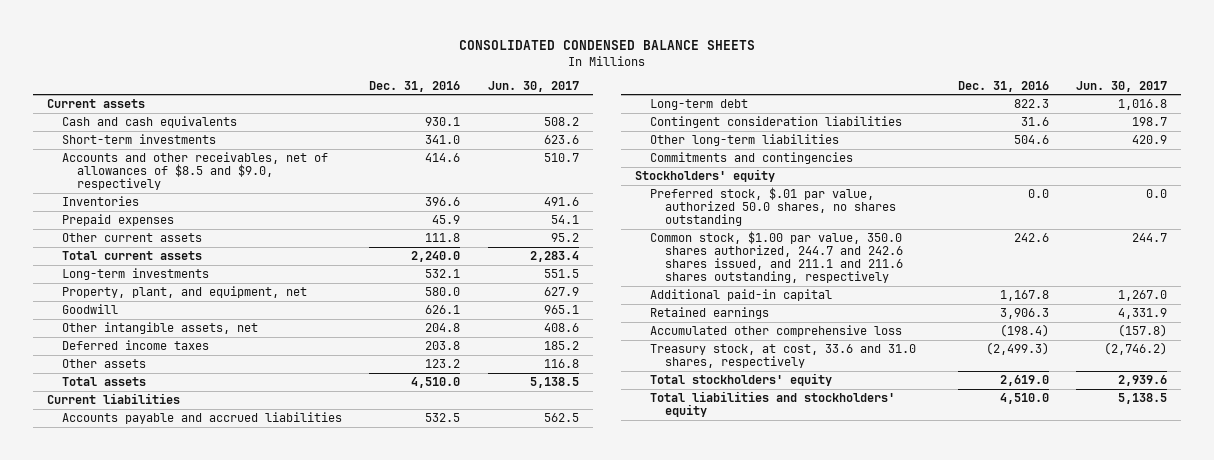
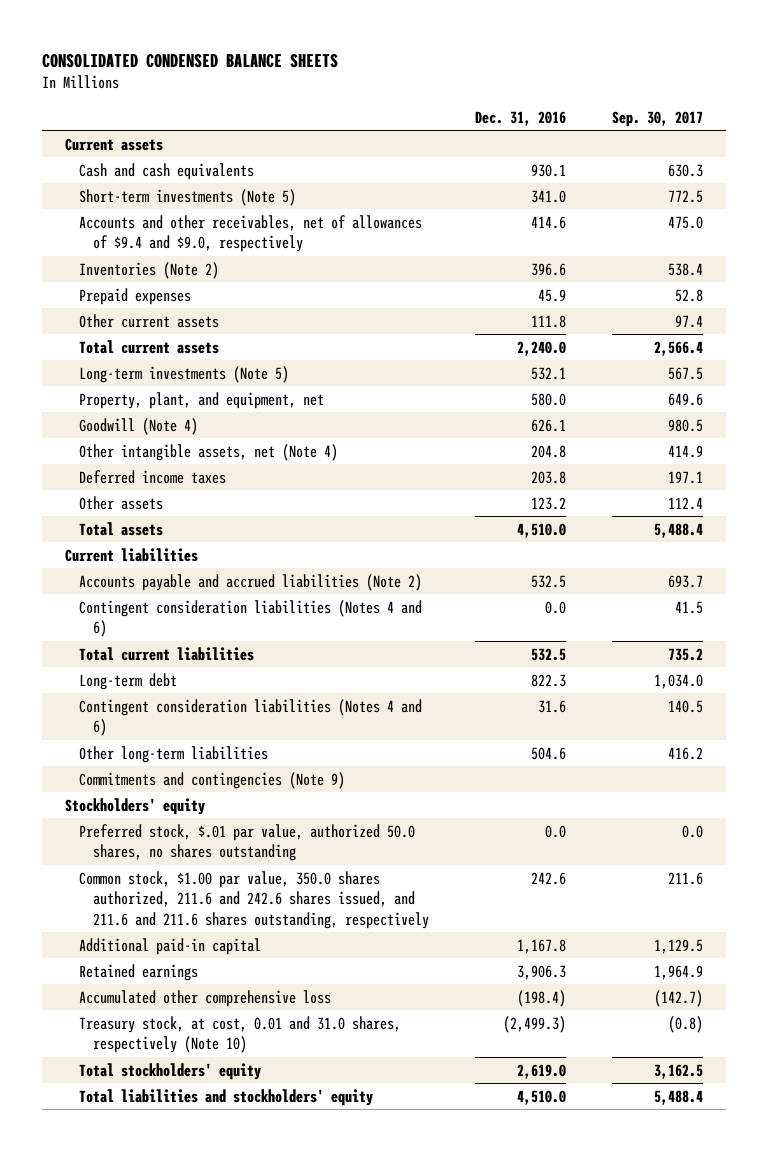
- | Dec. 31, 2016 | Jun. 30, 2017
+ | Dec. 31, 2016 | Sep. 30, 2017
- Short-term investments | 341.0 | 623.6
- Accounts and other receivables, net of allowances of $8.5 and $9.0, respectively | 414.6 | 510.7
- Inventories | 396.6 | 491.6
+ Short-term investments (Note 5) | 341.0 | 772.5
+ Accounts and other receivables, net of allowances of $9.4 and $9.0, respectively | 414.6 | 475.0
+ Inventories (Note 2) | 396.6 | 538.4
- Long-term investments | 532.1 | 551.5
+ Long-term investments (Note 5) | 532.1 | 567.5
- Goodwill | 626.1 | 965.1
- Other intangible assets, net | 204.8 | 408.6
+ Goodwill (Note 4) | 626.1 | 980.5
+ Other intangible assets, net (Note 4) | 204.8 | 414.9
- Accounts payable and accrued liabilities | 532.5 | 562.5
+ Accounts payable and accrued liabilities (Note 2) | 532.5 | 693.7
+ Contingent consideration liabilities (Notes 4 and 6) | 0.0 | 41.5
+ Total current liabilities | 532.5 | 735.2
- Contingent consideration liabilities | 31.6 | 198.7
+ Contingent consideration liabilities (Notes 4 and 6) | 31.6 | 140.5
- Commitments and contingencies
+ Commitments and contingencies (Note 9)
- Common stock, $1.00 par value, 350.0 shares authorized, 244.7 and 242.6 shares issued, and 211.1 and 211.6 shares outstanding, respectively | 242.6 | 244.7
+ Common stock, $1.00 par value, 350.0 shares authorized, 211.6 and 242.6 shares issued, and 211.6 and 211.6 shares outstanding, respectively | 242.6 | 211.6
- Treasury stock, at cost, 33.6 and 31.0 shares, respectively | (2,499.3) | (2,746.2)
+ Treasury stock, at cost, 0.01 and 31.0 shares, respectively (Note 10) | (2,499.3) | (0.8)

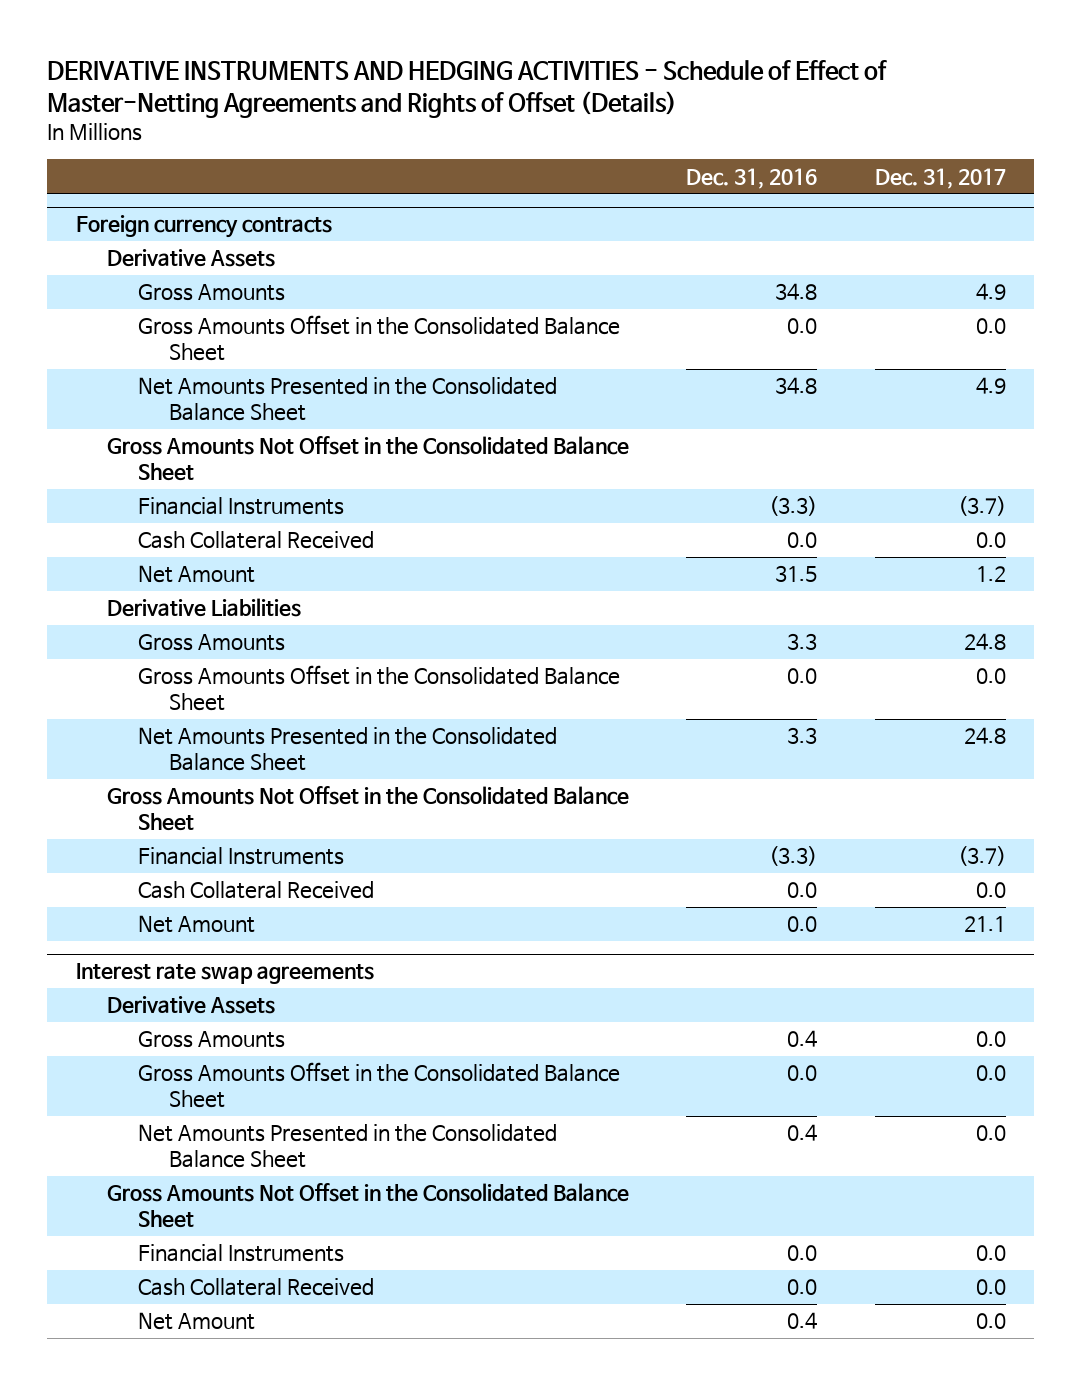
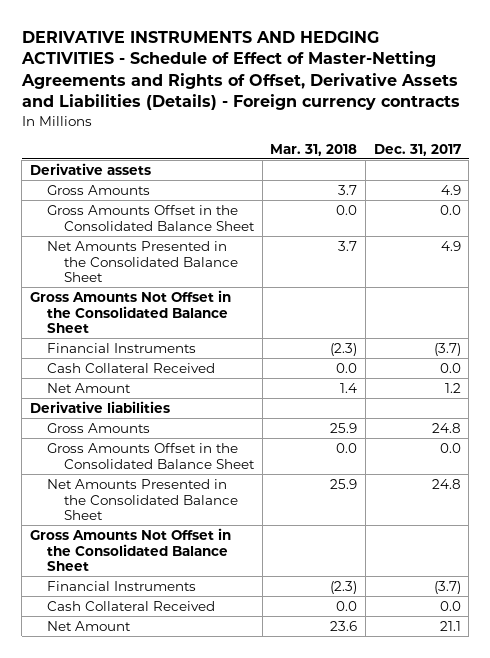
- DERIVATIVE INSTRUMENTS AND HEDGING ACTIVITIES - Schedule of Effect of Master-Netting Agreements and Rights of Offset (Details)
+ DERIVATIVE INSTRUMENTS AND HEDGING ACTIVITIES - Schedule of Effect of Master-Netting Agreements and Rights of Offset, Derivative Assets and Liabilities (Details) - Foreign currency contracts
- | Dec. 31, 2016 | Dec. 31, 2017
+ | Mar. 31, 2018 | Dec. 31, 2017
- Foreign currency contracts
- Derivative Assets
+ Derivative assets
- Derivative Liabilities
+ Derivative liabilities
- Interest rate swap agreements
- Derivative Assets
- Gross Amounts | 0.4 | 0.0
- Gross Amounts Offset in the Consolidated Balance Sheet | 0.0 | 0.0
- Net Amounts Presented in the Consolidated Balance Sheet | 0.4 | 0.0
- Gross Amounts Not Offset in the Consolidated Balance Sheet
- Financial Instruments | 0.0 | 0.0
- Cash Collateral Received | 0.0 | 0.0
- Net Amount | 0.4 | 0.0

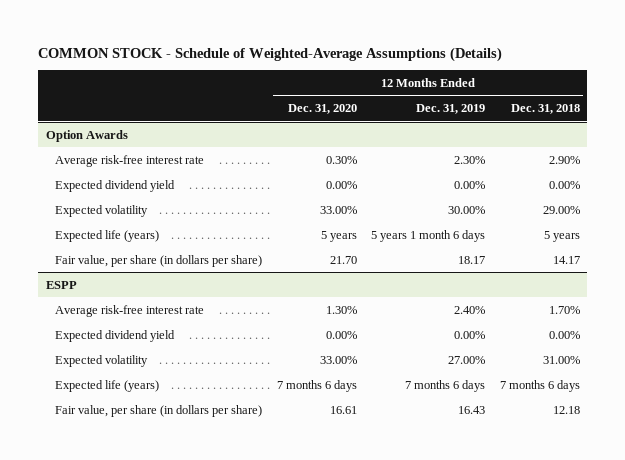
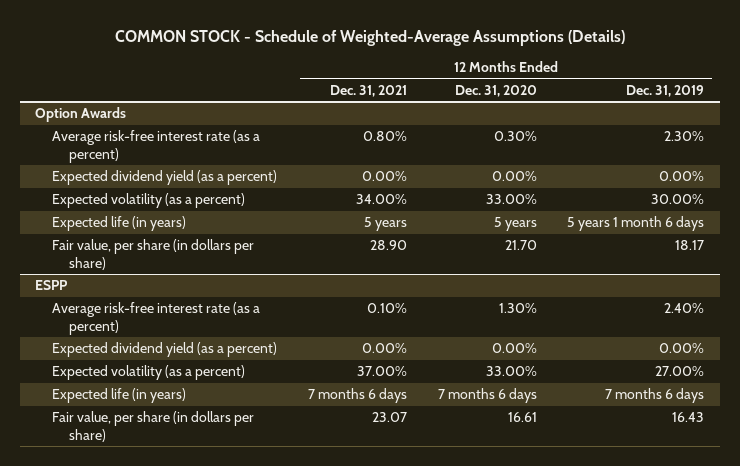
- | 12 Months Ended Dec. 31, 2020 | 12 Months Ended Dec. 31, 2019 | 12 Months Ended Dec. 31, 2018
+ | 12 Months Ended Dec. 31, 2021 | 12 Months Ended Dec. 31, 2020 | 12 Months Ended Dec. 31, 2019
@ Option Awards
- Average risk-free interest rate | 0.30% | 2.30% | 2.90%
- Expected dividend yield | 0.00% | 0.00% | 0.00%
- Expected volatility | 33.00% | 30.00% | 29.00%
- Expected life (years) | 5 years | 5 years 1 month 6 days | 5 years
+ Average risk-free interest rate (as a percent) | 0.80% | 0.30% | 2.30%
+ Expected dividend yield (as a percent) | 0.00% | 0.00% | 0.00%
+ Expected volatility (as a percent) | 34.00% | 33.00% | 30.00%
+ Expected life (in years) | 5 years | 5 years | 5 years 1 month 6 days
@ ESPP
- Average risk-free interest rate | 1.30% | 2.40% | 1.70%
- Expected dividend yield | 0.00% | 0.00% | 0.00%
- Expected volatility | 33.00% | 27.00% | 31.00%
- Expected life (years) | 7 months 6 days | 7 months 6 days | 7 months 6 days
+ Average risk-free interest rate (as a percent) | 0.10% | 1.30% | 2.40%
+ Expected dividend yield (as a percent) | 0.00% | 0.00% | 0.00%
+ Expected volatility (as a percent) | 37.00% | 33.00% | 27.00%
+ Expected life (in years) | 7 months 6 days | 7 months 6 days | 7 months 6 days

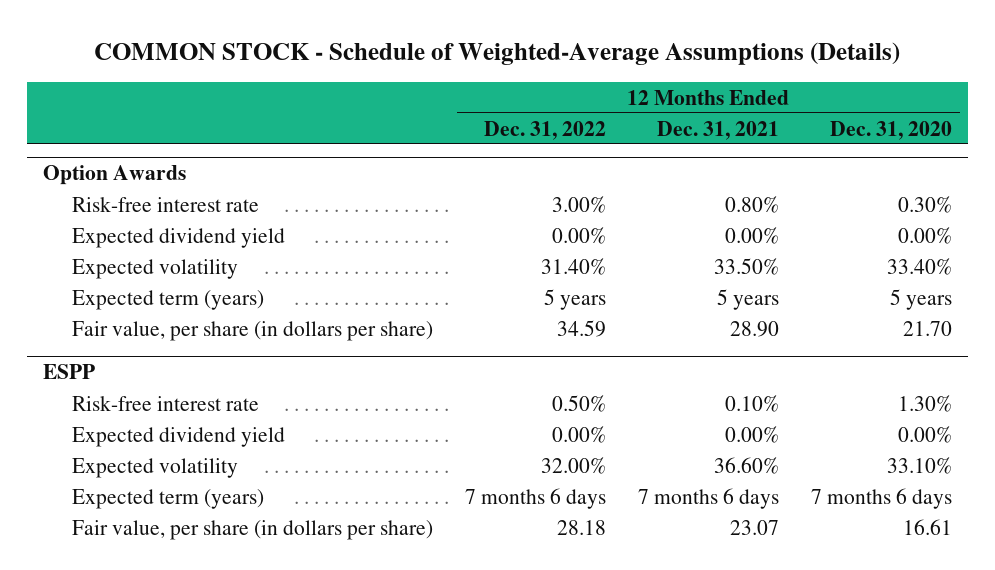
- | 12 Months Ended Dec. 31, 2021 | 12 Months Ended Dec. 31, 2020 | 12 Months Ended Dec. 31, 2019
+ | 12 Months Ended Dec. 31, 2022 | 12 Months Ended Dec. 31, 2021 | 12 Months Ended Dec. 31, 2020
@ Option Awards
- Average risk-free interest rate (as a percent) | 0.80% | 0.30% | 2.30%
- Expected dividend yield (as a percent) | 0.00% | 0.00% | 0.00%
- Expected volatility (as a percent) | 34.00% | 33.00% | 30.00%
- Expected life (in years) | 5 years | 5 years | 5 years 1 month 6 days
+ Risk-free interest rate | 3.00% | 0.80% | 0.30%
+ Expected dividend yield | 0.00% | 0.00% | 0.00%
+ Expected volatility | 31.40% | 33.50% | 33.40%
+ Expected term (years) | 5 years | 5 years | 5 years
@ ESPP
- Average risk-free interest rate (as a percent) | 0.10% | 1.30% | 2.40%
- Expected dividend yield (as a percent) | 0.00% | 0.00% | 0.00%
- Expected volatility (as a percent) | 37.00% | 33.00% | 27.00%
- Expected life (in years) | 7 months 6 days | 7 months 6 days | 7 months 6 days
+ Risk-free interest rate | 0.50% | 0.10% | 1.30%
+ Expected dividend yield | 0.00% | 0.00% | 0.00%
+ Expected volatility | 32.00% | 36.60% | 33.10%
+ Expected term (years) | 7 months 6 days | 7 months 6 days | 7 months 6 days

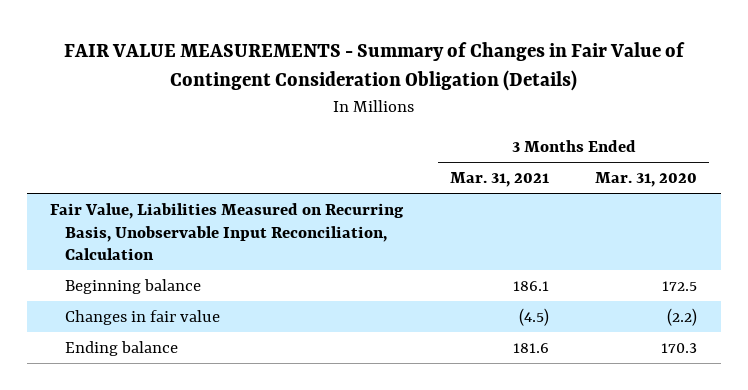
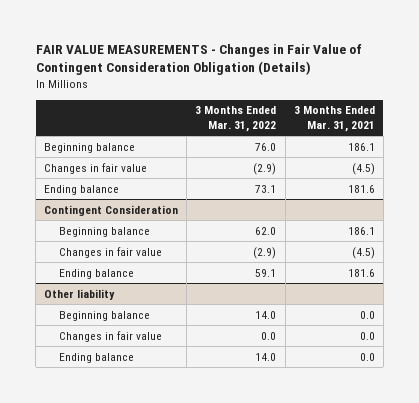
- FAIR VALUE MEASUREMENTS - Summary of Changes in Fair Value of Contingent Consideration Obligation (Details)
+ FAIR VALUE MEASUREMENTS - Changes in Fair Value of Contingent Consideration Obligation (Details)
- | 3 Months Ended Mar. 31, 2021 | 3 Months Ended Mar. 31, 2020
+ | 3 Months Ended Mar. 31, 2022 | 3 Months Ended Mar. 31, 2021
- Fair Value, Liabilities Measured on Recurring Basis, Unobservable Input Reconciliation, Calculation
+ Contingent Consideration
+ Beginning balance | 62.0 | 186.1
+ Changes in fair value | (2.9) | (4.5)
+ Ending balance | 59.1 | 181.6
+ Other liability
+ Beginning balance | 14.0 | 0.0
+ Changes in fair value | 0.0 | 0.0
+ Ending balance | 14.0 | 0.0

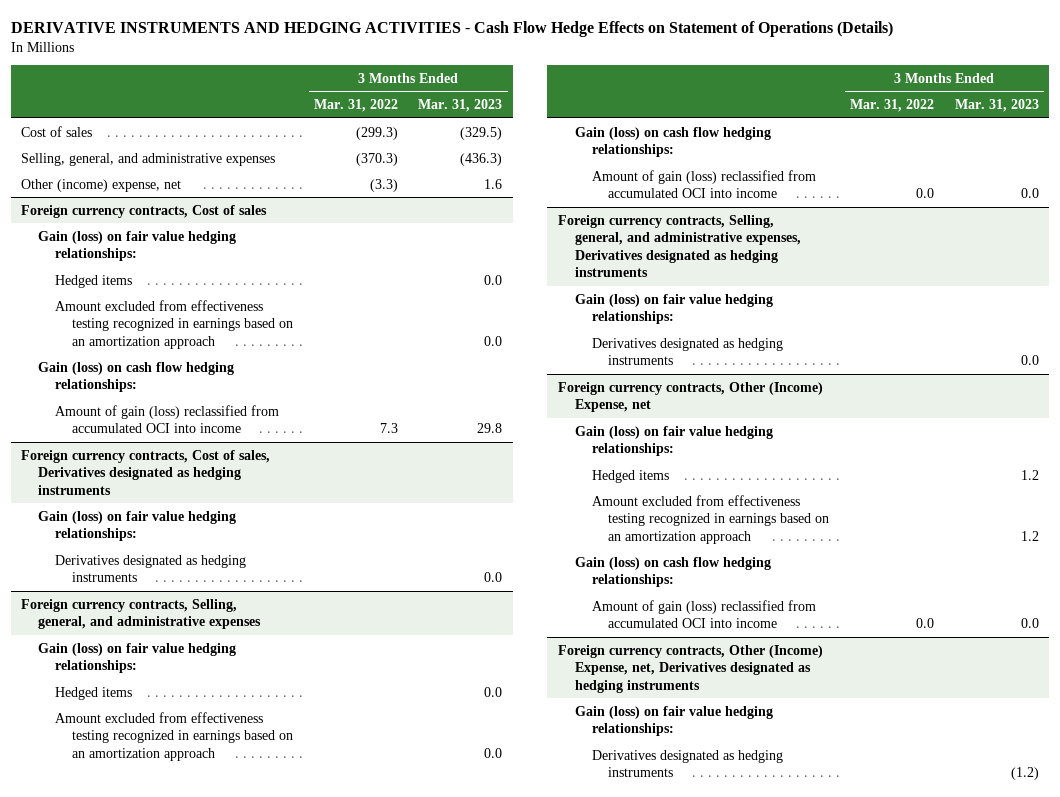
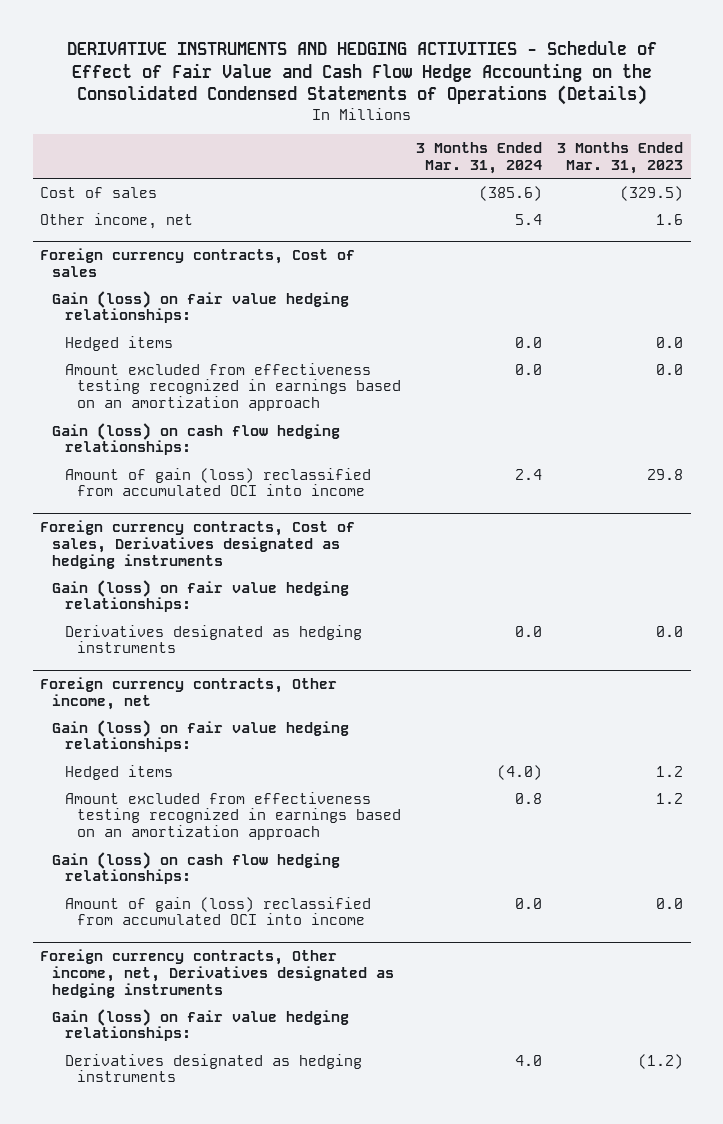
- DERIVATIVE INSTRUMENTS AND HEDGING ACTIVITIES - Cash Flow Hedge Effects on Statement of Operations (Details)
+ DERIVATIVE INSTRUMENTS AND HEDGING ACTIVITIES - Schedule of Effect of Fair Value and Cash Flow Hedge Accounting on the Consolidated Condensed Statements of Operations (Details)
- | 3 Months Ended Mar. 31, 2022 | 3 Months Ended Mar. 31, 2023
+ | 3 Months Ended Mar. 31, 2024 | 3 Months Ended Mar. 31, 2023
- Selling, general, and administrative expenses | (370.3) | (436.3)
- Other (income) expense, net | (3.3) | 1.6
+ Other income, net | 5.4 | 1.6
- Foreign currency contracts, Selling, general, and administrative expenses
- Gain (loss) on fair value hedging relationships:
- Hedged items | | 0.0
- Amount excluded from effectiveness testing recognized in earnings based on an amortization approach | | 0.0
- Gain (loss) on cash flow hedging relationships:
- Amount of gain (loss) reclassified from accumulated OCI into income | 0.0 | 0.0
- Foreign currency contracts, Selling, general, and administrative expenses, Derivatives designated as hedging instruments
- Gain (loss) on fair value hedging relationships:
- Derivatives designated as hedging instruments | | 0.0
- Foreign currency contracts, Other (Income) Expense, net
+ Foreign currency contracts, Other income, net
- Foreign currency contracts, Other (Income) Expense, net, Derivatives designated as hedging instruments
+ Foreign currency contracts, Other income, net, Derivatives designated as hedging instruments

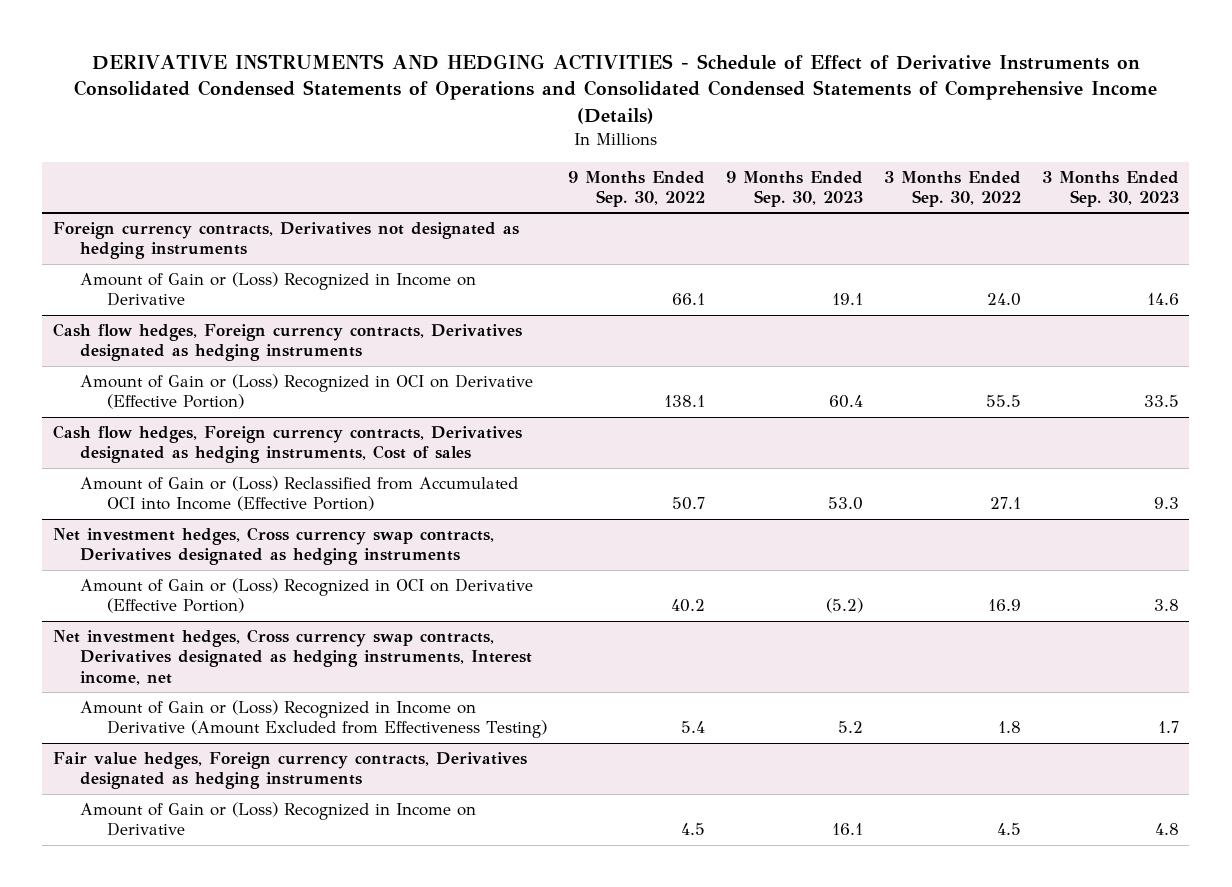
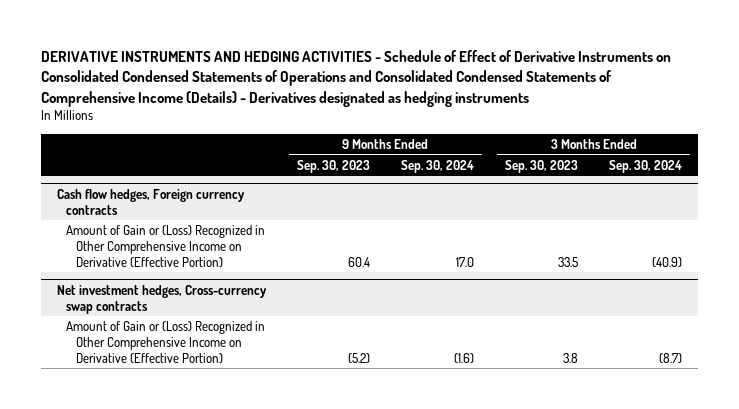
- DERIVATIVE INSTRUMENTS AND HEDGING ACTIVITIES - Schedule of Effect of Derivative Instruments on Consolidated Condensed Statements of Operations and Consolidated Condensed Statements of Comprehensive Income (Details)
+ DERIVATIVE INSTRUMENTS AND HEDGING ACTIVITIES - Schedule of Effect of Derivative Instruments on Consolidated Condensed Statements of Operations and Consolidated Condensed Statements of Comprehensive Income (Details) - Derivatives designated as hedging instruments
- | 9 Months Ended Sep. 30, 2022 | 9 Months Ended Sep. 30, 2023 | 3 Months Ended Sep. 30, 2022 | 3 Months Ended Sep. 30, 2023
+ | 9 Months Ended Sep. 30, 2023 | 9 Months Ended Sep. 30, 2024 | 3 Months Ended Sep. 30, 2023 | 3 Months Ended Sep. 30, 2024
- Foreign currency contracts, Derivatives not designated as hedging instruments
- Amount of Gain or (Loss) Recognized in Income on Derivative | 66.1 | 19.1 | 24.0 | 14.6
- Cash flow hedges, Foreign currency contracts, Derivatives designated as hedging instruments
- Amount of Gain or (Loss) Recognized in OCI on Derivative (Effective Portion) | 138.1 | 60.4 | 55.5 | 33.5
- Cash flow hedges, Foreign currency contracts, Derivatives designated as hedging instruments, Cost of sales
- Amount of Gain or (Loss) Reclassified from Accumulated OCI into Income (Effective Portion) | 50.7 | 53.0 | 27.1 | 9.3
- Net investment hedges, Cross currency swap contracts, Derivatives designated as hedging instruments
- Amount of Gain or (Loss) Recognized in OCI on Derivative (Effective Portion) | 40.2 | (5.2) | 16.9 | 3.8
- Net investment hedges, Cross currency swap contracts, Derivatives designated as hedging instruments, Interest income, net
- Amount of Gain or (Loss) Recognized in Income on Derivative (Amount Excluded from Effectiveness Testing) | 5.4 | 5.2 | 1.8 | 1.7
- Fair value hedges, Foreign currency contracts, Derivatives designated as hedging instruments
- Amount of Gain or (Loss) Recognized in Income on Derivative | 4.5 | 16.1 | 4.5 | 4.8
+ Cash flow hedges, Foreign currency contracts
+ Amount of Gain or (Loss) Recognized in Other Comprehensive Income on Derivative (Effective Portion) | 60.4 | 17.0 | 33.5 | (40.9)
+ Net investment hedges, Cross-currency swap contracts
+ Amount of Gain or (Loss) Recognized in Other Comprehensive Income on Derivative (Effective Portion) | (5.2) | (1.6) | 3.8 | (8.7)

